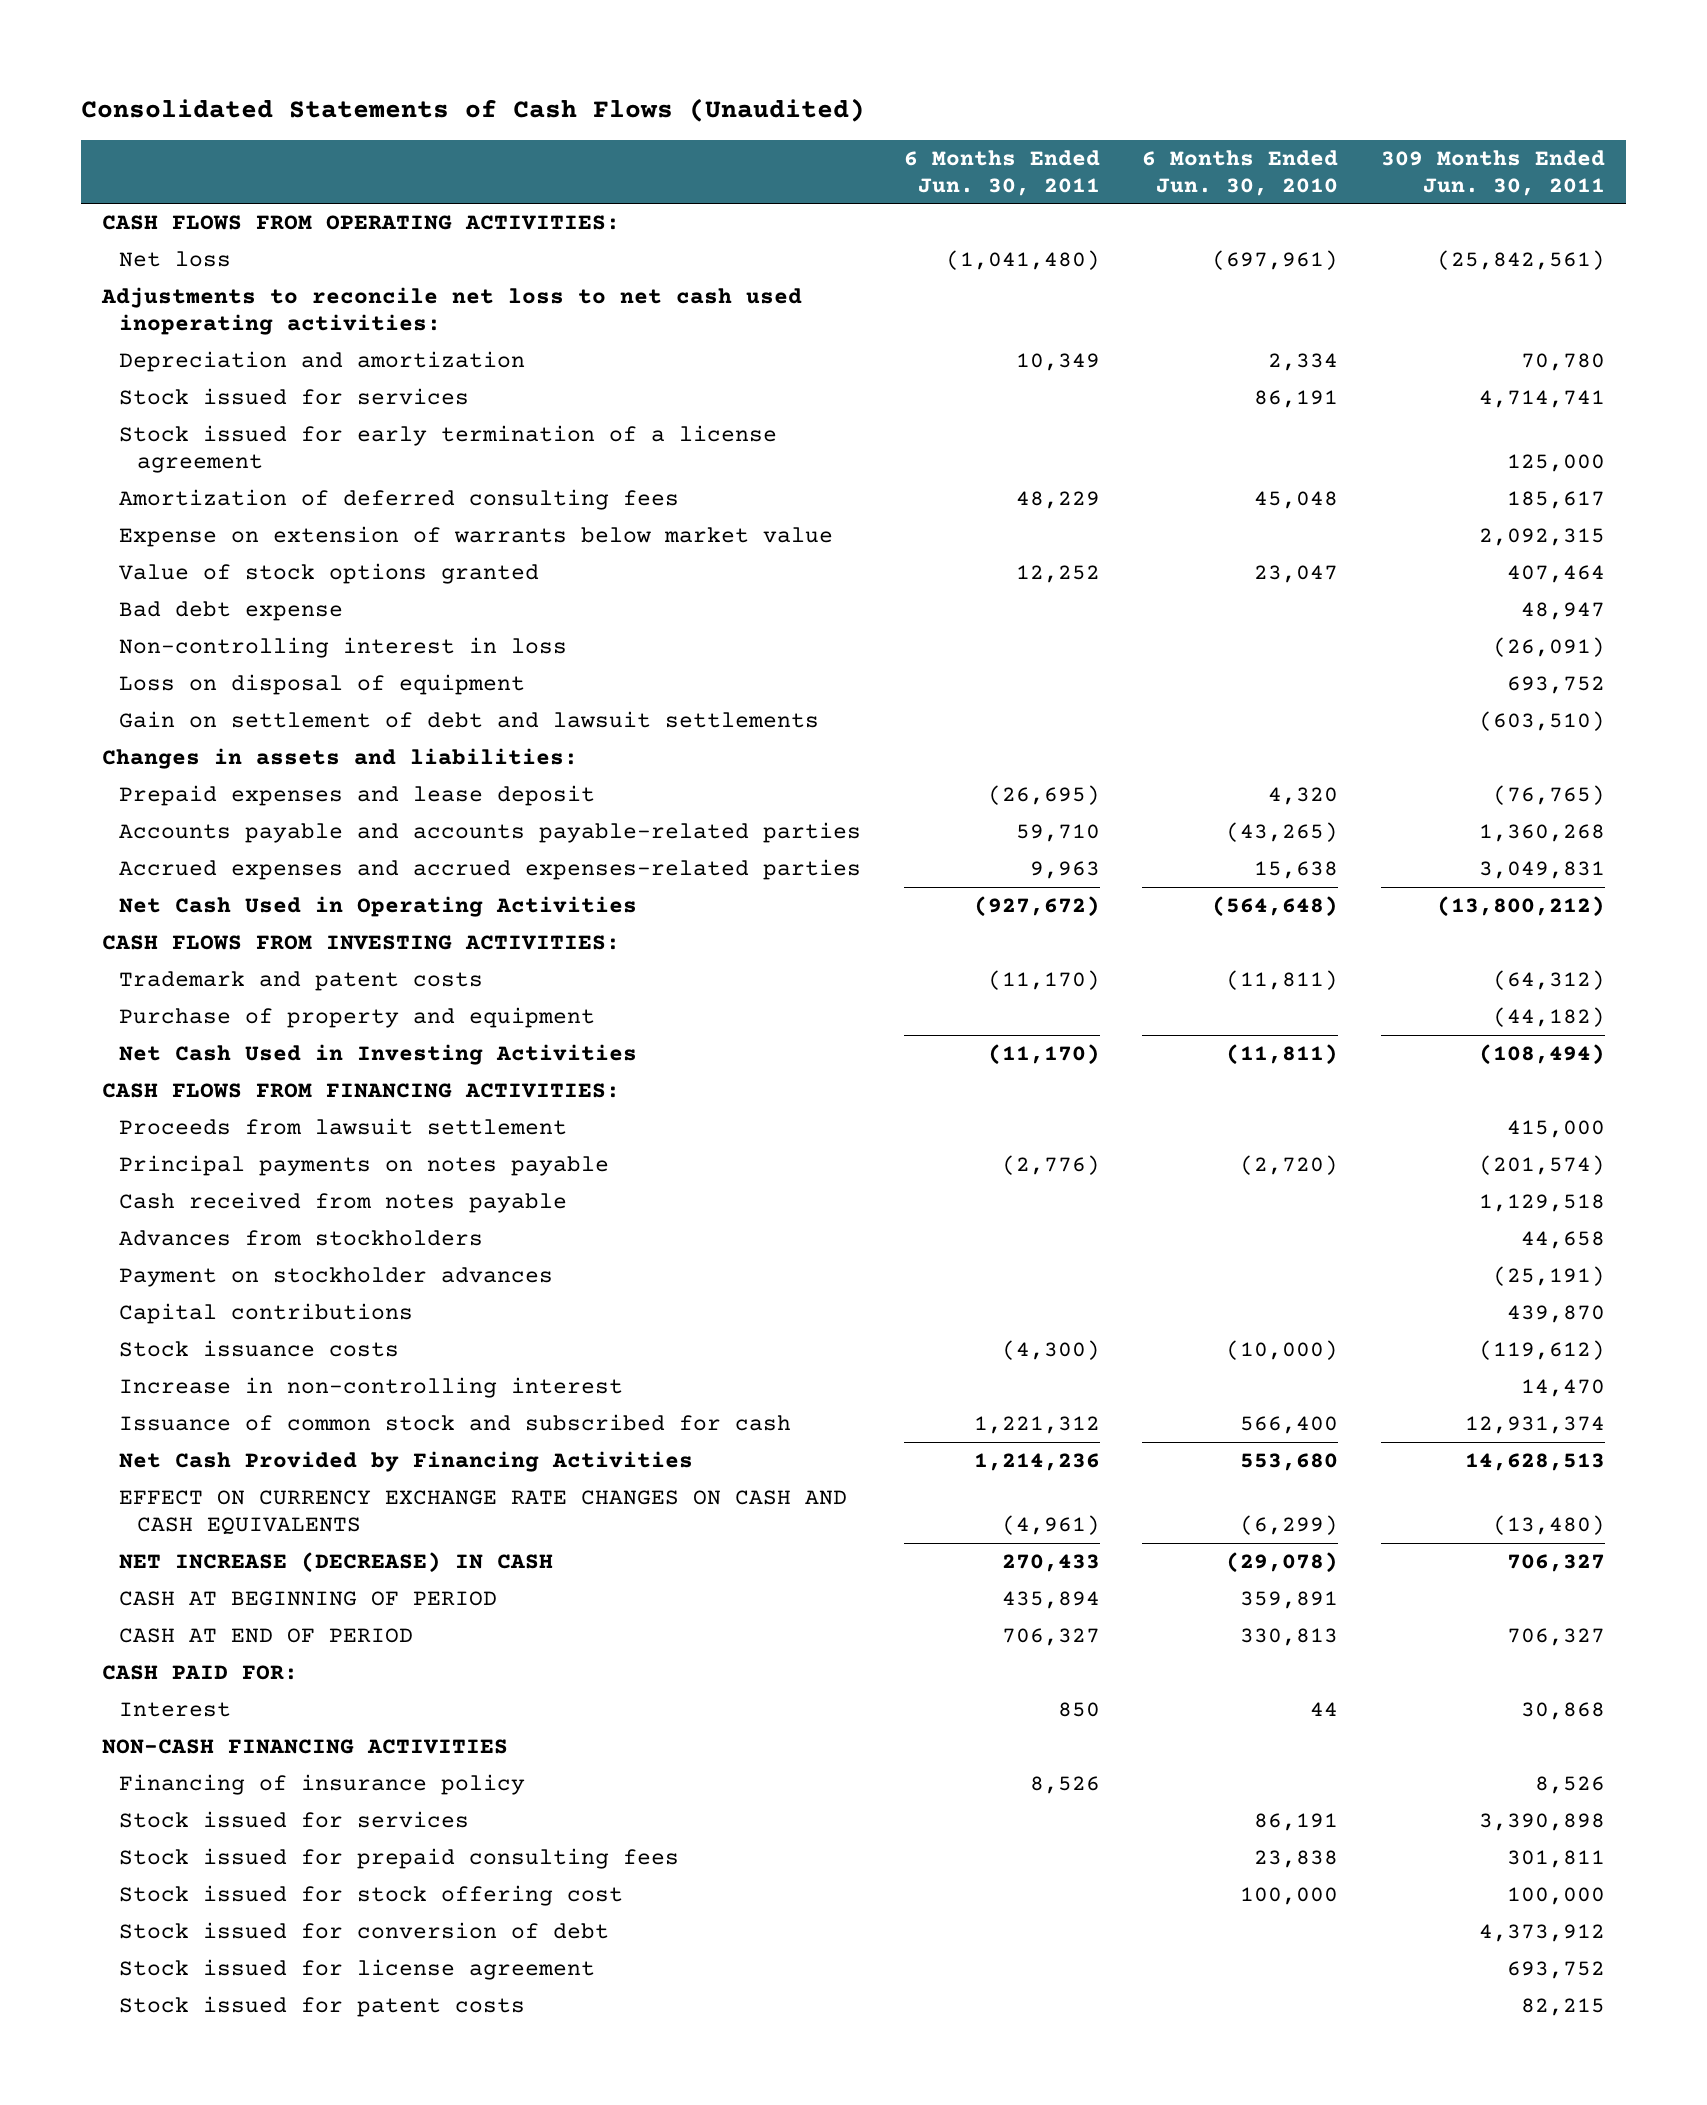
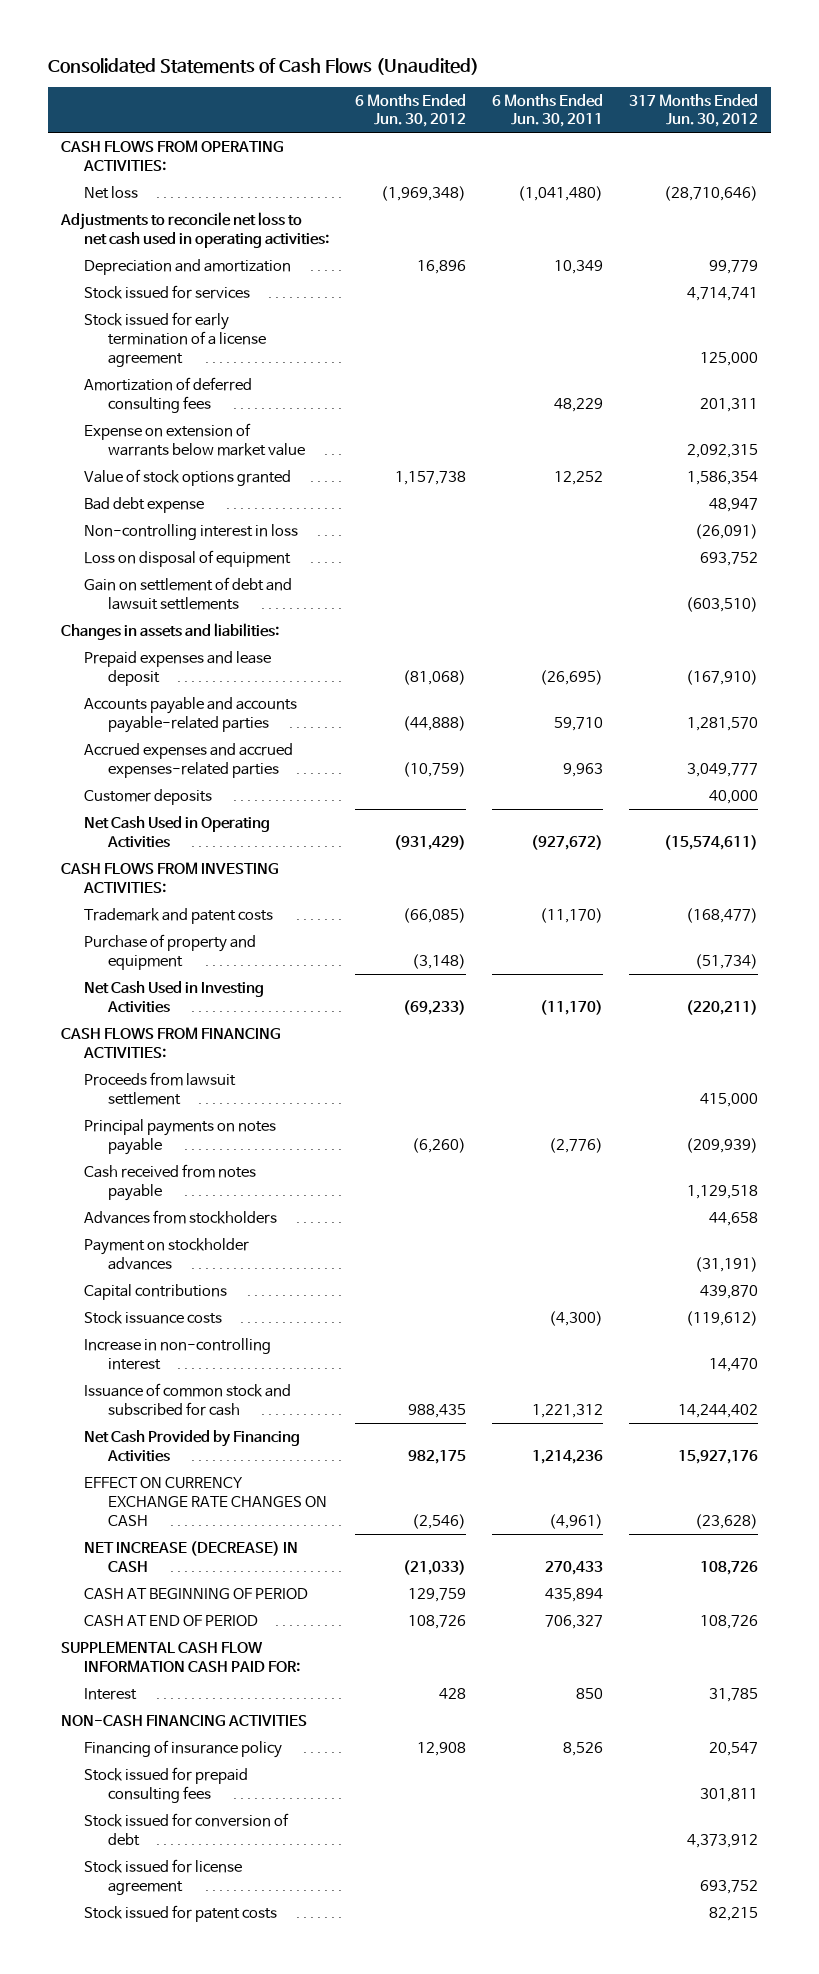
- | 6 Months Ended Jun. 30, 2011 | 6 Months Ended Jun. 30, 2010 | 309 Months Ended Jun. 30, 2011
+ | 6 Months Ended Jun. 30, 2012 | 6 Months Ended Jun. 30, 2011 | 317 Months Ended Jun. 30, 2012
- Adjustments to reconcile net loss to net cash used inoperating activities:
+ Adjustments to reconcile net loss to net cash used in operating activities:
+ Customer deposits | | | 40,000
- EFFECT ON CURRENCY EXCHANGE RATE CHANGES ON CASH AND CASH EQUIVALENTS | (4,961) | (6,299) | (13,480)
+ EFFECT ON CURRENCY EXCHANGE RATE CHANGES ON CASH | (2,546) | (4,961) | (23,628)
- CASH PAID FOR:
+ SUPPLEMENTAL CASH FLOW INFORMATION CASH PAID FOR:
- Stock issued for services | | 86,191 | 3,390,898
- Stock issued for stock offering cost | | 100,000 | 100,000

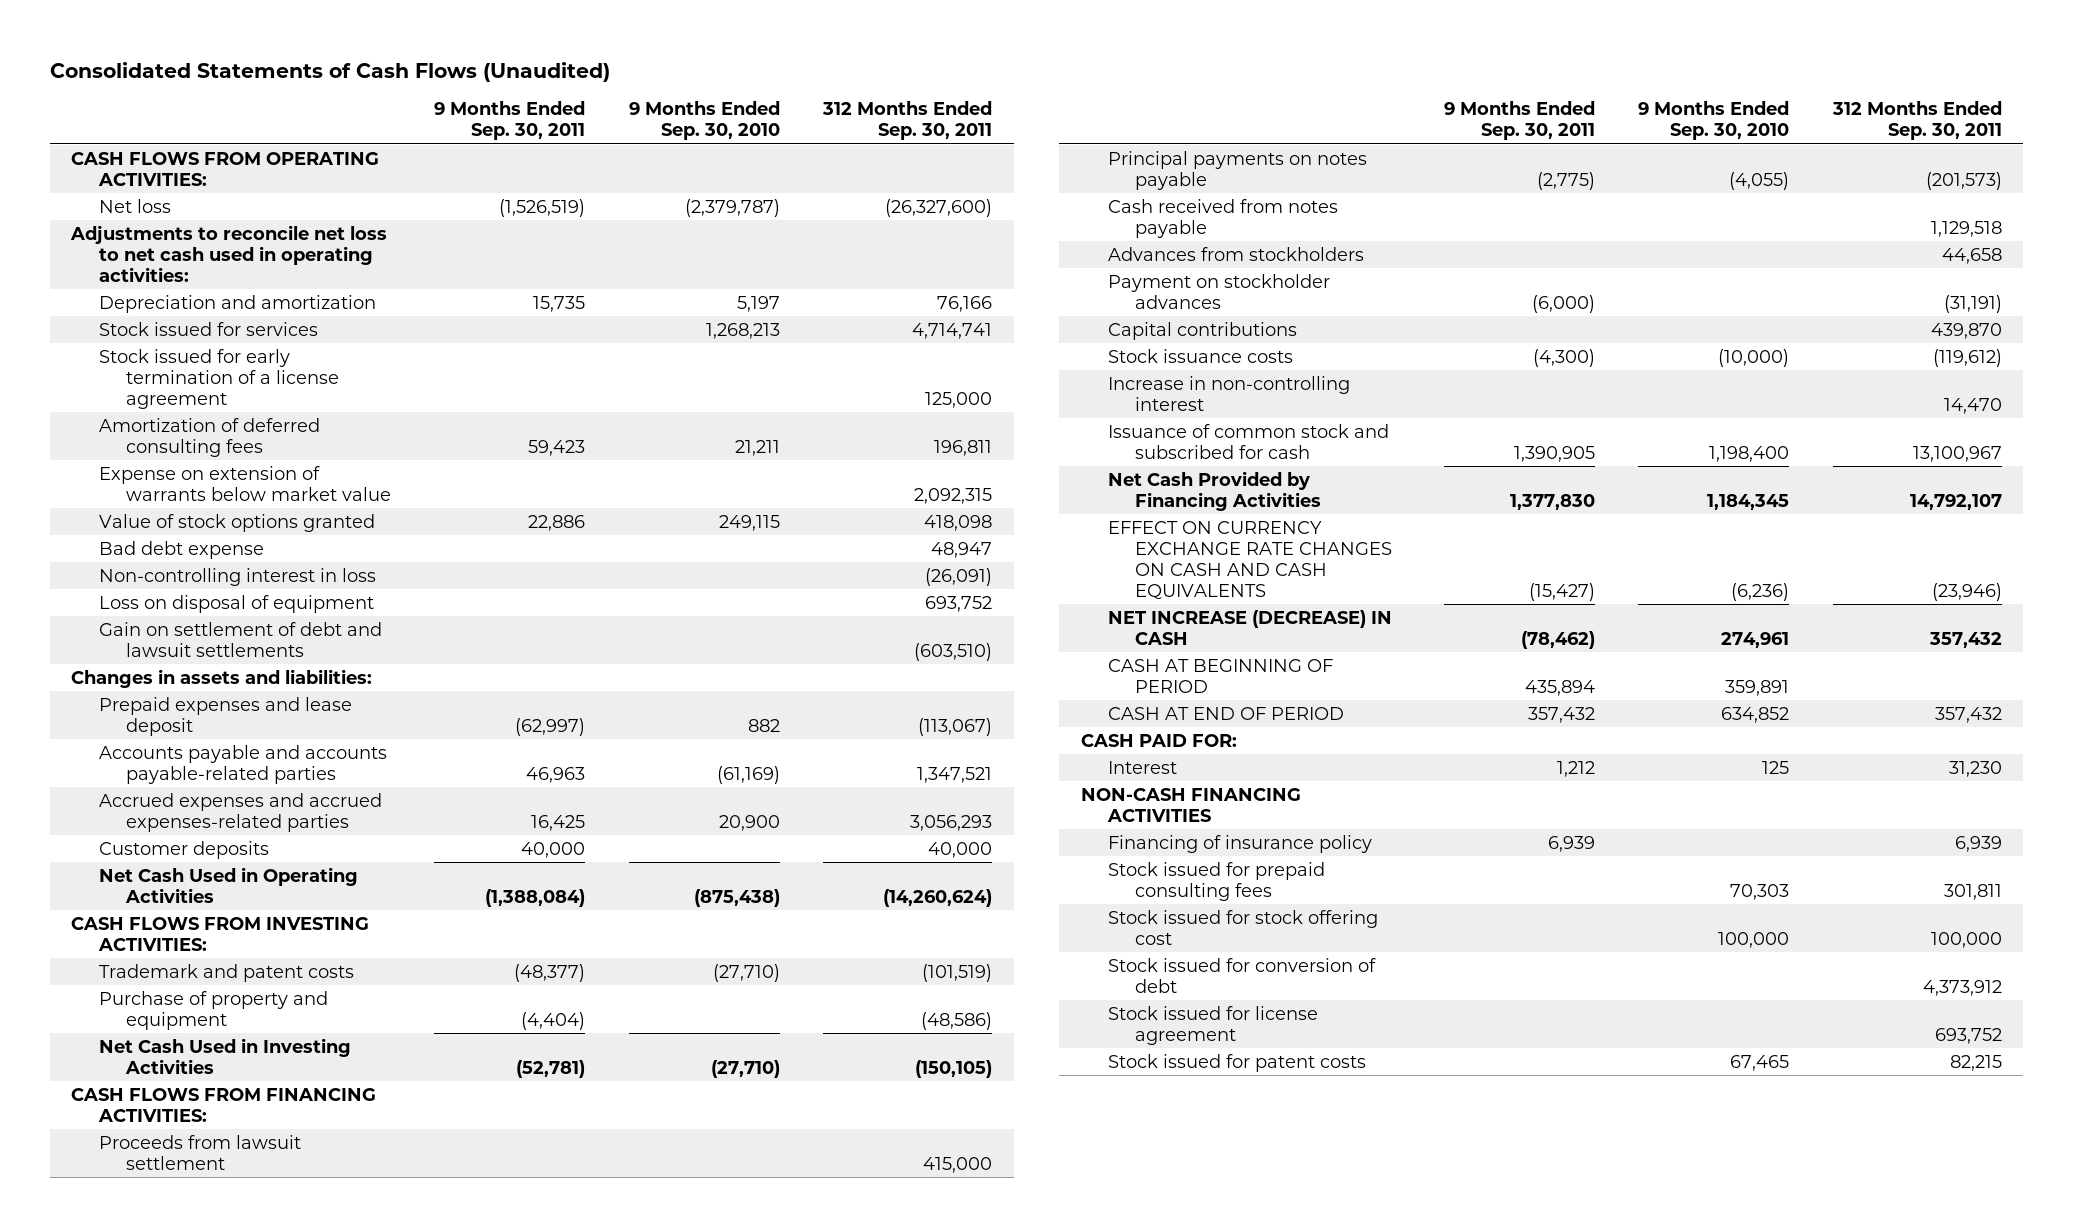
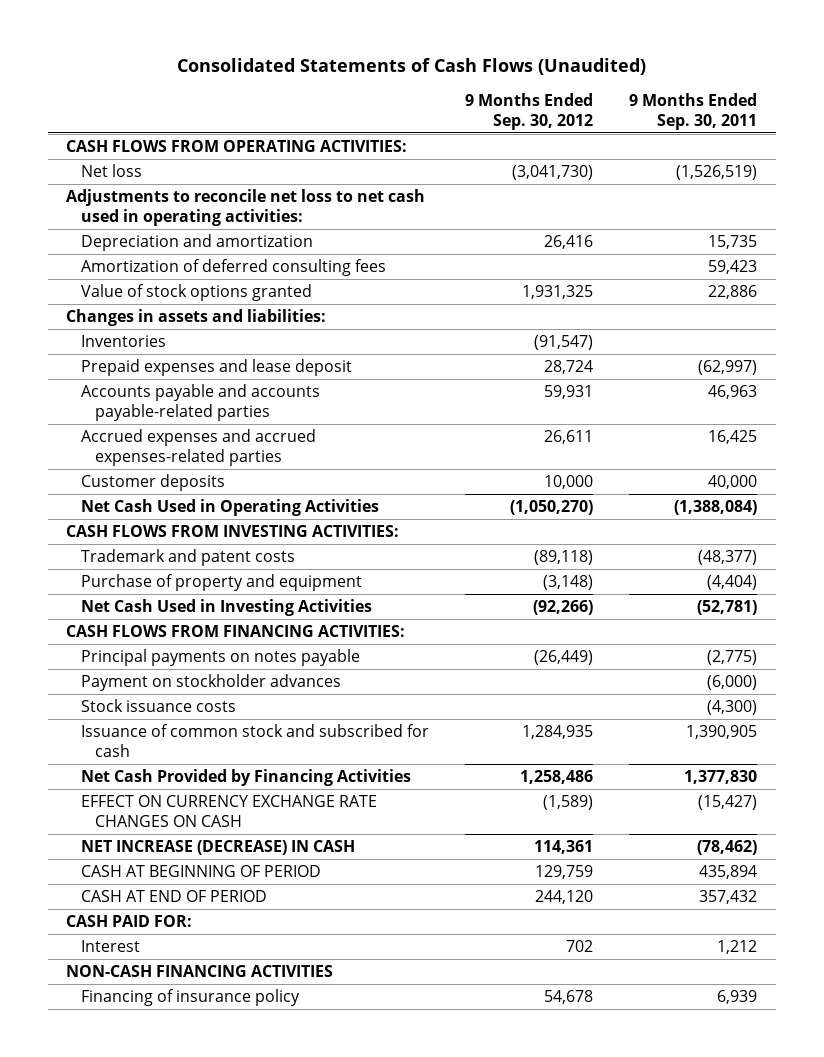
- | 9 Months Ended Sep. 30, 2011 | 9 Months Ended Sep. 30, 2010 | 312 Months Ended Sep. 30, 2011
+ | 9 Months Ended Sep. 30, 2012 | 9 Months Ended Sep. 30, 2011
- Stock issued for services | | 1,268,213 | 4,714,741
- Stock issued for early termination of a license agreement | | | 125,000
- Expense on extension of warrants below market value | | | 2,092,315
- Bad debt expense | | | 48,947
- Non-controlling interest in loss | | | (26,091)
- Loss on disposal of equipment | | | 693,752
- Gain on settlement of debt and lawsuit settlements | | | (603,510)
+ Inventories | (91,547) |
- Proceeds from lawsuit settlement | | | 415,000
- Cash received from notes payable | | | 1,129,518
- Advances from stockholders | | | 44,658
- Capital contributions | | | 439,870
- Increase in non-controlling interest | | | 14,470
- EFFECT ON CURRENCY EXCHANGE RATE CHANGES ON CASH AND CASH EQUIVALENTS | (15,427) | (6,236) | (23,946)
+ EFFECT ON CURRENCY EXCHANGE RATE CHANGES ON CASH | (1,589) | (15,427)
- Stock issued for prepaid consulting fees | | 70,303 | 301,811
- Stock issued for stock offering cost | | 100,000 | 100,000
- Stock issued for conversion of debt | | | 4,373,912
- Stock issued for license agreement | | | 693,752
- Stock issued for patent costs | | 67,465 | 82,215

